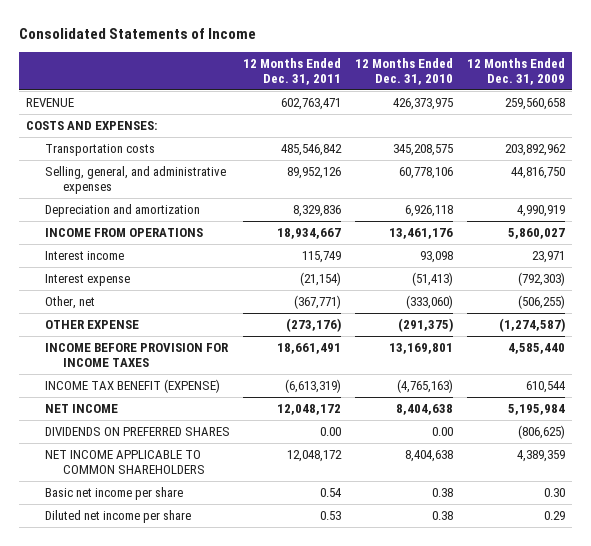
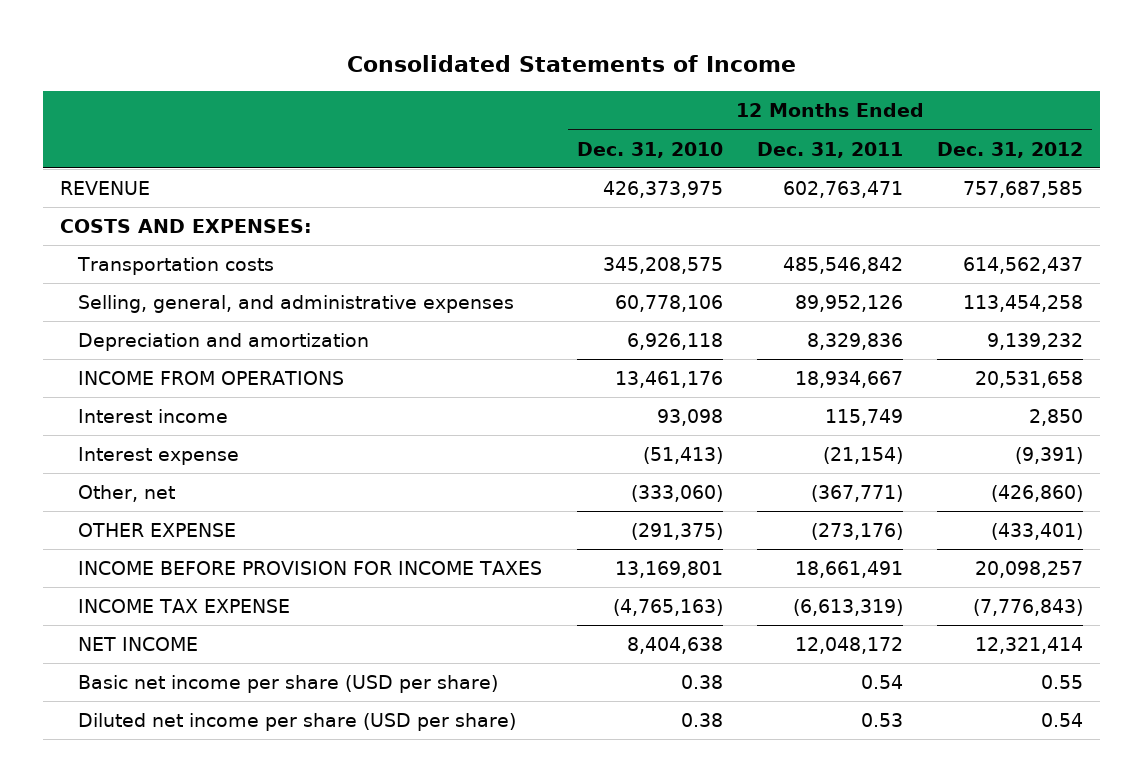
- | 12 Months Ended Dec. 31, 2011 | 12 Months Ended Dec. 31, 2010 | 12 Months Ended Dec. 31, 2009
+ | 12 Months Ended Dec. 31, 2010 | 12 Months Ended Dec. 31, 2011 | 12 Months Ended Dec. 31, 2012
- INCOME TAX BENEFIT (EXPENSE) | (6,613,319) | (4,765,163) | 610,544
+ INCOME TAX EXPENSE | (4,765,163) | (6,613,319) | (7,776,843)
- DIVIDENDS ON PREFERRED SHARES | 0.00 | 0.00 | (806,625)
- NET INCOME APPLICABLE TO COMMON SHAREHOLDERS | 12,048,172 | 8,404,638 | 4,389,359
- Basic net income per share | 0.54 | 0.38 | 0.30
- Diluted net income per share | 0.53 | 0.38 | 0.29
+ Basic net income per share (USD per share) | 0.38 | 0.54 | 0.55
+ Diluted net income per share (USD per share) | 0.38 | 0.53 | 0.54

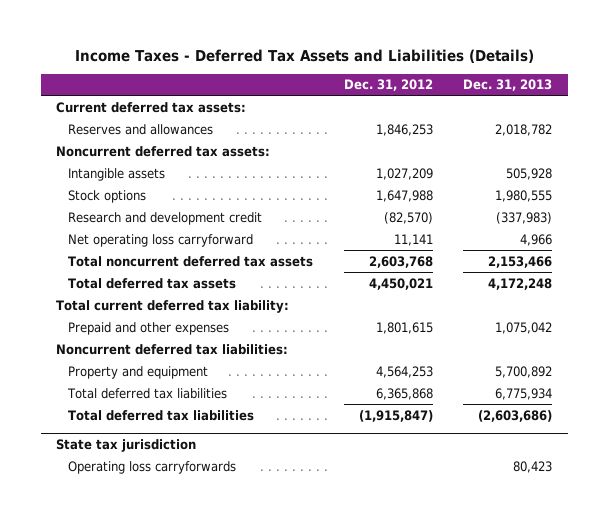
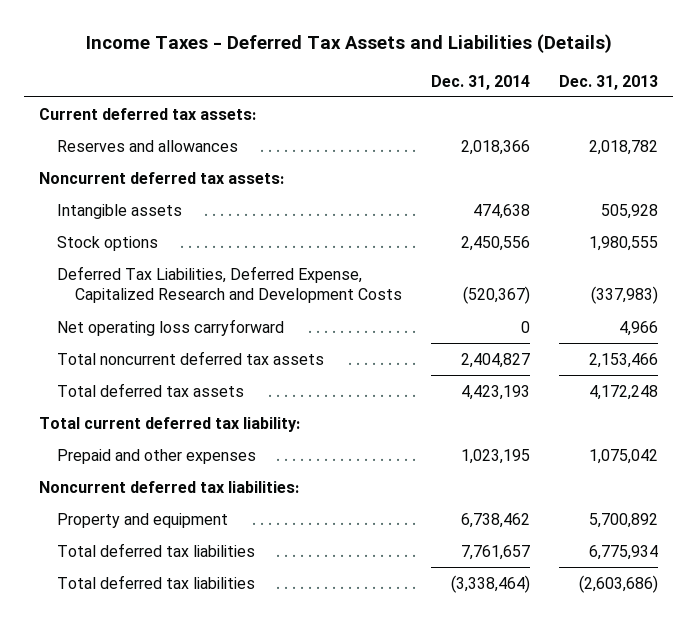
- | Dec. 31, 2012 | Dec. 31, 2013
+ | Dec. 31, 2014 | Dec. 31, 2013
- Research and development credit | (82,570) | (337,983)
+ Deferred Tax Liabilities, Deferred Expense, Capitalized Research and Development Costs | (520,367) | (337,983)
- State tax jurisdiction
- Operating loss carryforwards | | 80,423

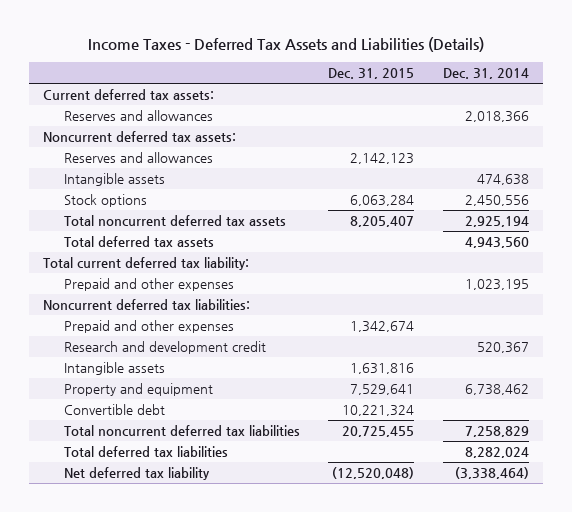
- | Dec. 31, 2014 | Dec. 31, 2013
+ | Dec. 31, 2015 | Dec. 31, 2014
+ Reserves and allowances | 2,142,123 |
- Deferred Tax Liabilities, Deferred Expense, Capitalized Research and Development Costs | (520,367) | (337,983)
- Net operating loss carryforward | 0 | 4,966
- Total noncurrent deferred tax assets | 2,404,827 | 2,153,466
- Total deferred tax assets | 4,423,193 | 4,172,248
+ Total noncurrent deferred tax assets | 8,205,407 | 2,925,194
+ Total deferred tax assets | | 4,943,560
+ Prepaid and other expenses | 1,342,674 |
+ Research and development credit | | 520,367
+ Intangible assets | 1,631,816 |
- Total deferred tax liabilities | 7,761,657 | 6,775,934
- Total deferred tax liabilities | (3,338,464) | (2,603,686)
+ Convertible debt | 10,221,324 |
+ Total noncurrent deferred tax liabilities | 20,725,455 | 7,258,829
+ Total deferred tax liabilities | | 8,282,024
+ Net deferred tax liability | (12,520,048) | (3,338,464)

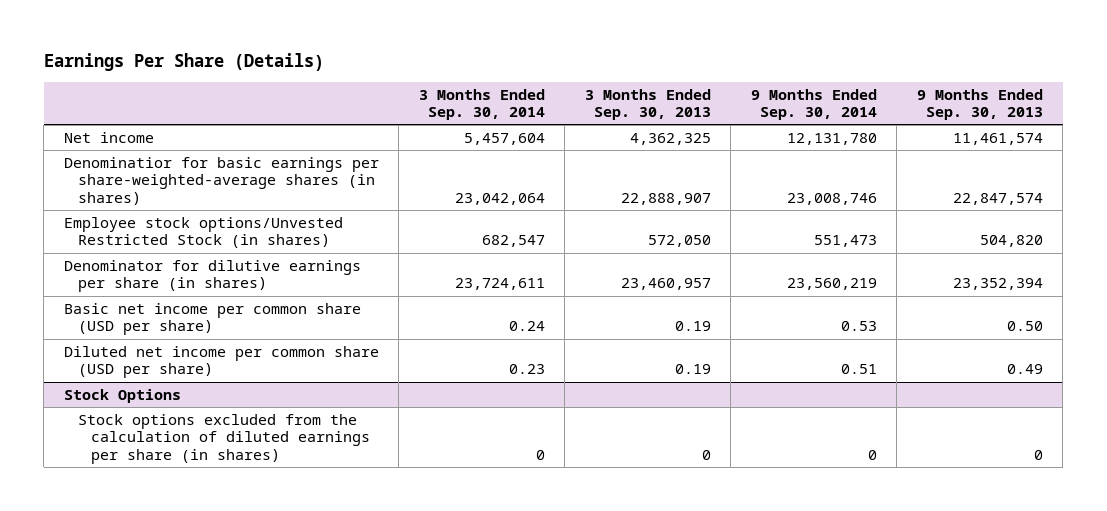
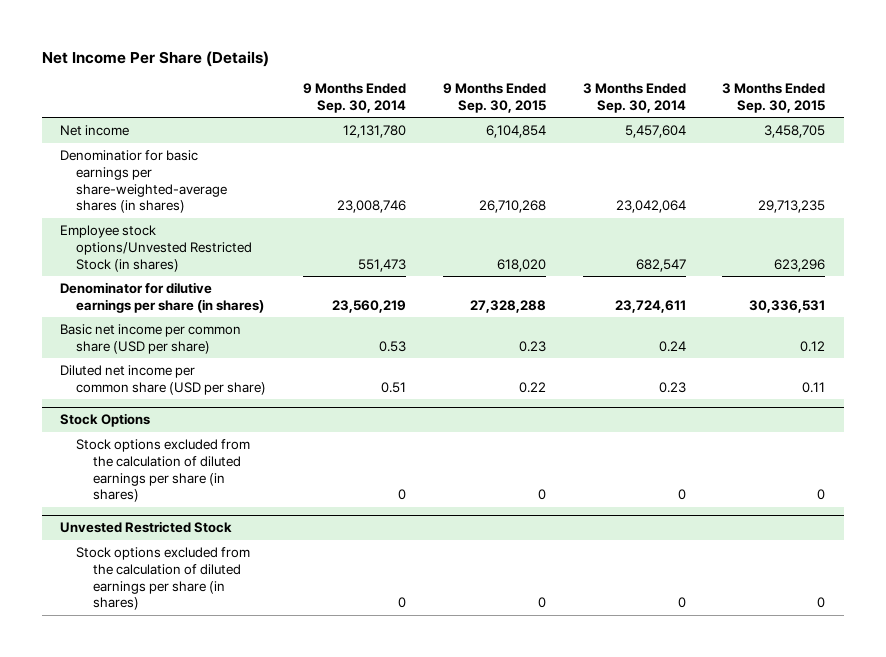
- Earnings Per Share (Details)
+ Net Income Per Share (Details)
- | 3 Months Ended Sep. 30, 2014 | 3 Months Ended Sep. 30, 2013 | 9 Months Ended Sep. 30, 2014 | 9 Months Ended Sep. 30, 2013
+ | 9 Months Ended Sep. 30, 2014 | 9 Months Ended Sep. 30, 2015 | 3 Months Ended Sep. 30, 2014 | 3 Months Ended Sep. 30, 2015
+ Unvested Restricted Stock
+ Stock options excluded from the calculation of diluted earnings per share (in shares) | 0 | 0 | 0 | 0

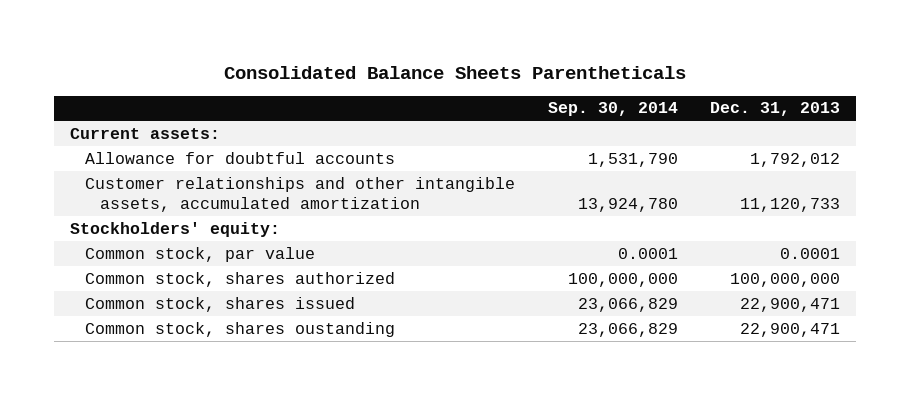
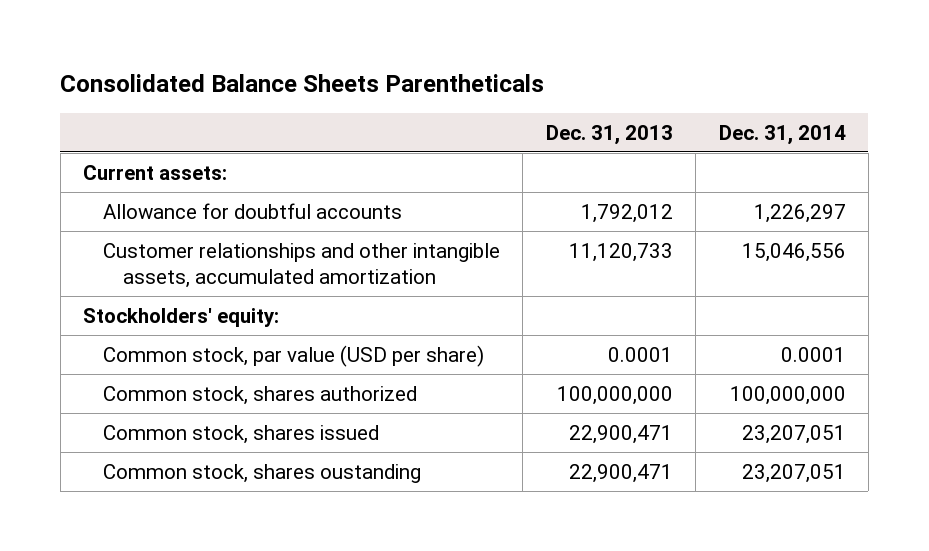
- | Sep. 30, 2014 | Dec. 31, 2013
+ | Dec. 31, 2013 | Dec. 31, 2014
- Common stock, par value | 0.0001 | 0.0001
+ Common stock, par value (USD per share) | 0.0001 | 0.0001

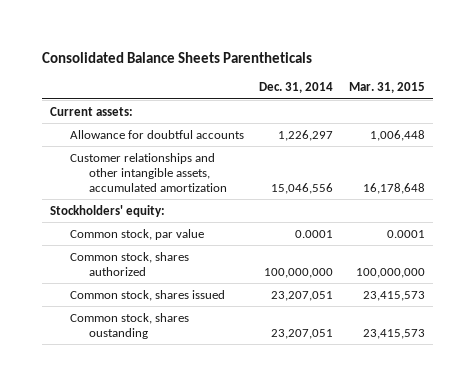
- | Dec. 31, 2013 | Dec. 31, 2014
+ | Dec. 31, 2014 | Mar. 31, 2015
- Common stock, par value (USD per share) | 0.0001 | 0.0001
+ Common stock, par value | 0.0001 | 0.0001

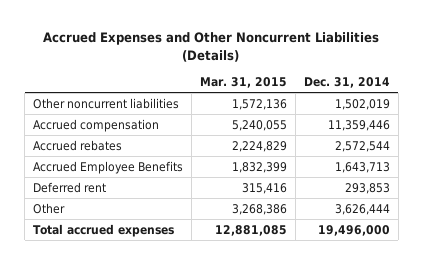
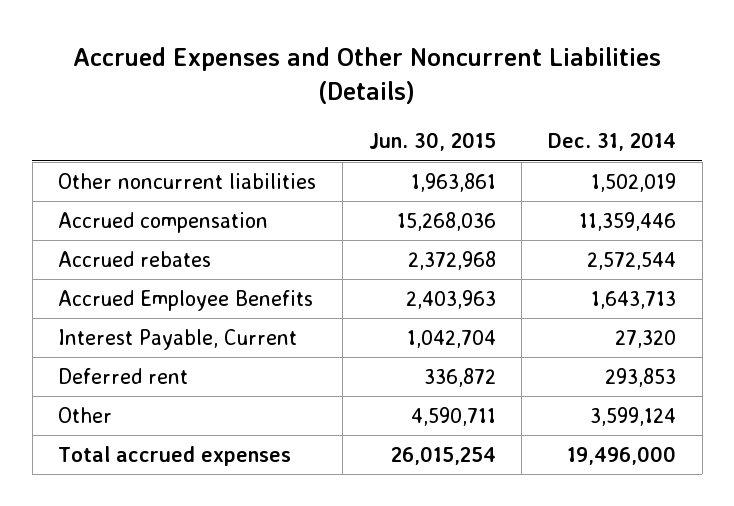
- | Mar. 31, 2015 | Dec. 31, 2014
+ | Jun. 30, 2015 | Dec. 31, 2014
+ Interest Payable, Current | 1,042,704 | 27,320
- Other | 3,268,386 | 3,626,444
+ Other | 4,590,711 | 3,599,124

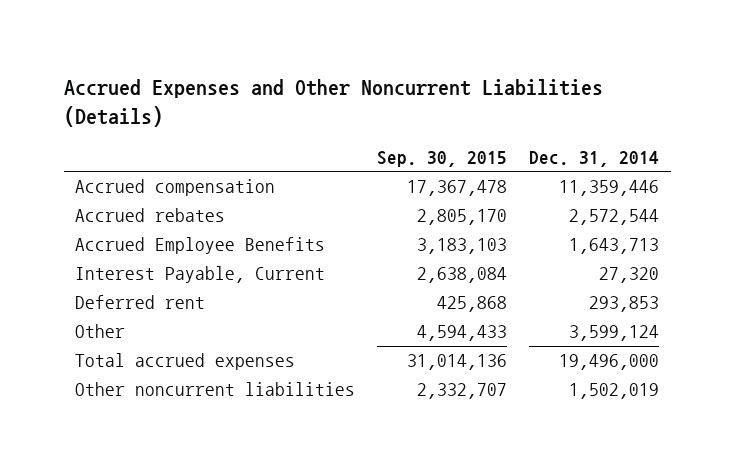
- | Jun. 30, 2015 | Dec. 31, 2014
+ | Sep. 30, 2015 | Dec. 31, 2014
moved down: Other noncurrent liabilities | 2,332,707 | 1,502,019

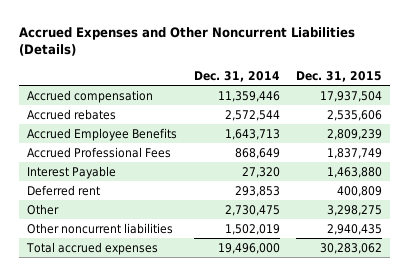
- | Sep. 30, 2015 | Dec. 31, 2014
+ | Dec. 31, 2014 | Dec. 31, 2015
- Interest Payable, Current | 2,638,084 | 27,320
+ Accrued Professional Fees | 868,649 | 1,837,749
+ Interest Payable | 27,320 | 1,463,880
- Other | 4,594,433 | 3,599,124
+ Other | 2,730,475 | 3,298,275
moved down: Total accrued expenses | 19,496,000 | 30,283,062

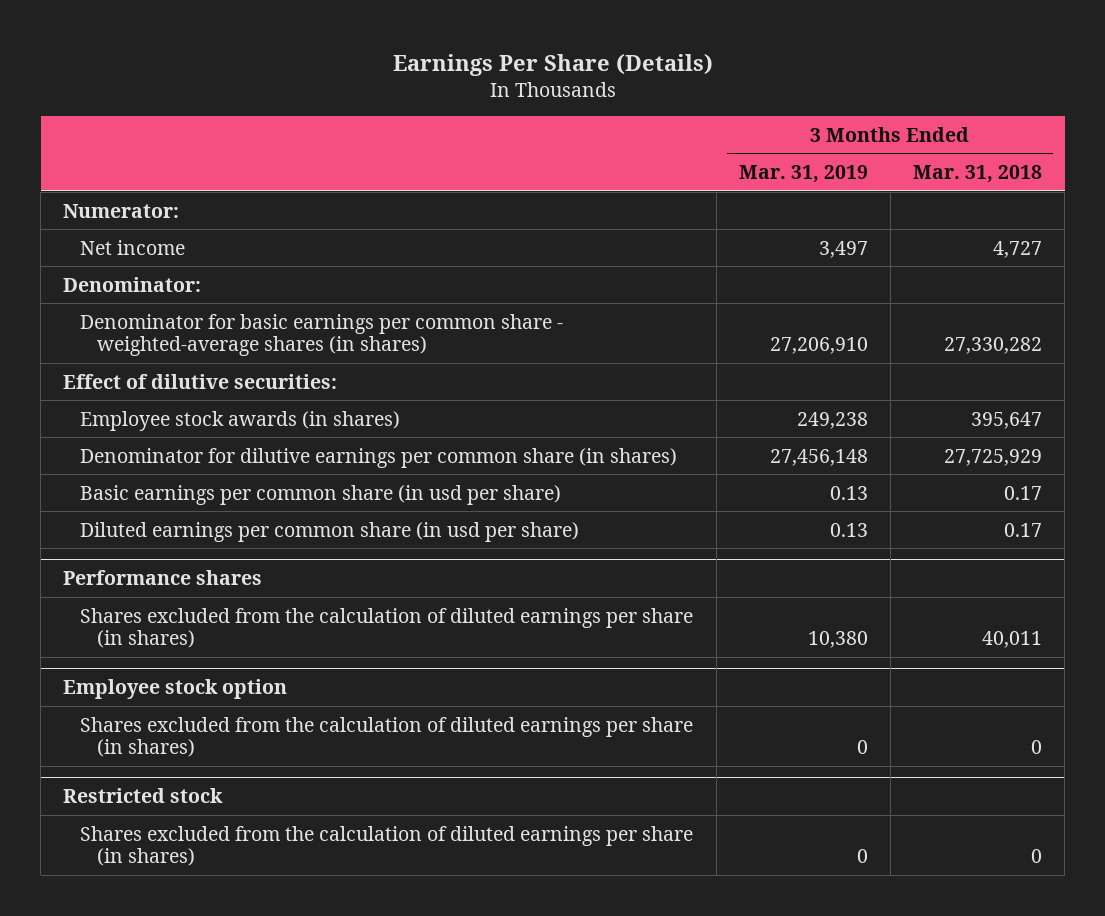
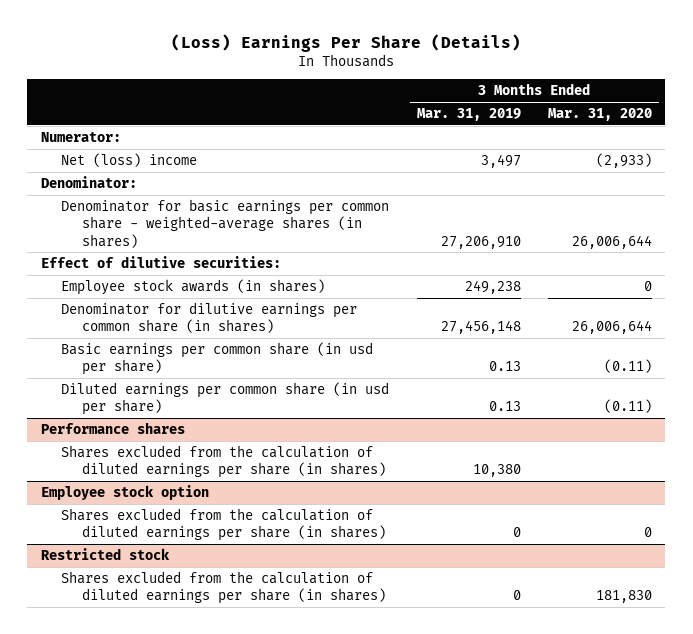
- Earnings Per Share (Details)
+ (Loss) Earnings Per Share (Details)
- | 3 Months Ended Mar. 31, 2019 | 3 Months Ended Mar. 31, 2018
+ | 3 Months Ended Mar. 31, 2019 | 3 Months Ended Mar. 31, 2020
- Net income | 3,497 | 4,727
+ Net (loss) income | 3,497 | (2,933)

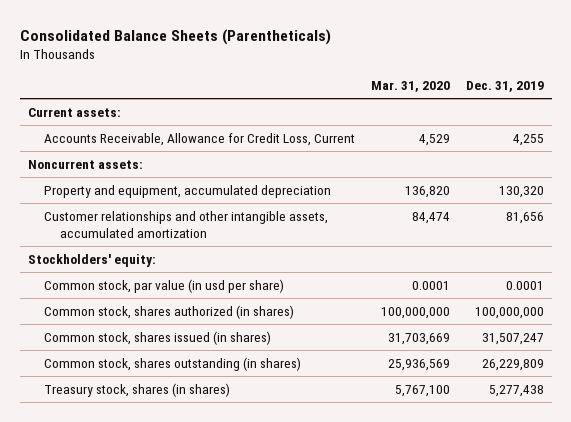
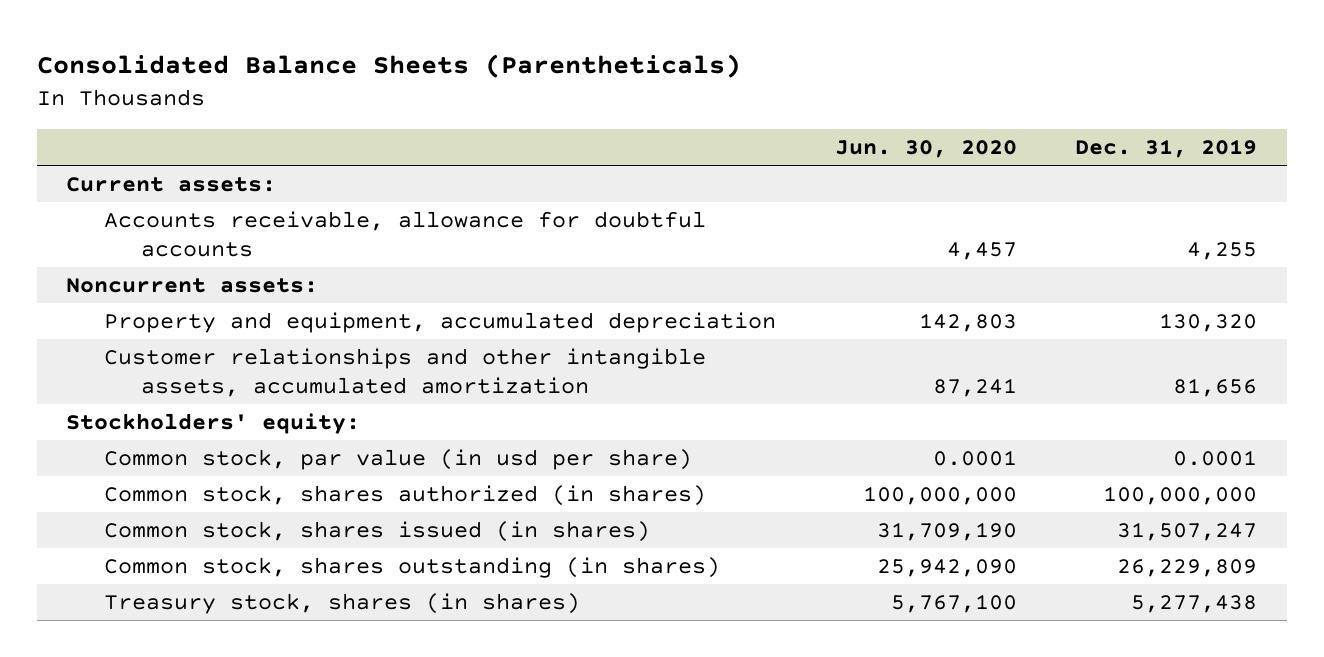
- | Mar. 31, 2020 | Dec. 31, 2019
+ | Jun. 30, 2020 | Dec. 31, 2019
- Accounts Receivable, Allowance for Credit Loss, Current | 4,529 | 4,255
+ Accounts receivable, allowance for doubtful accounts | 4,457 | 4,255

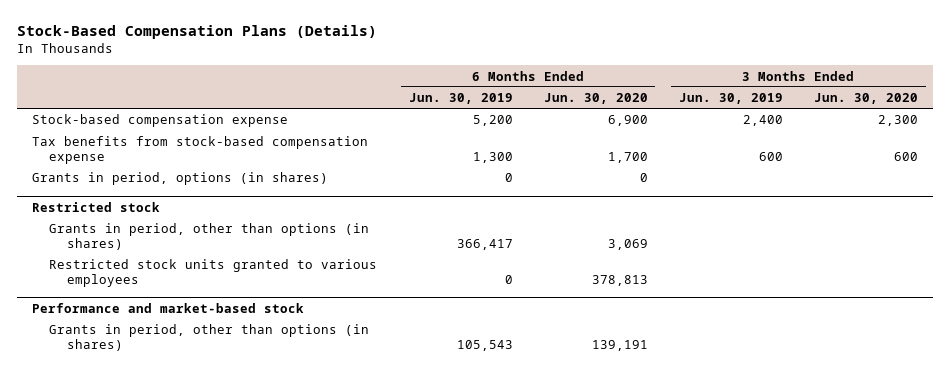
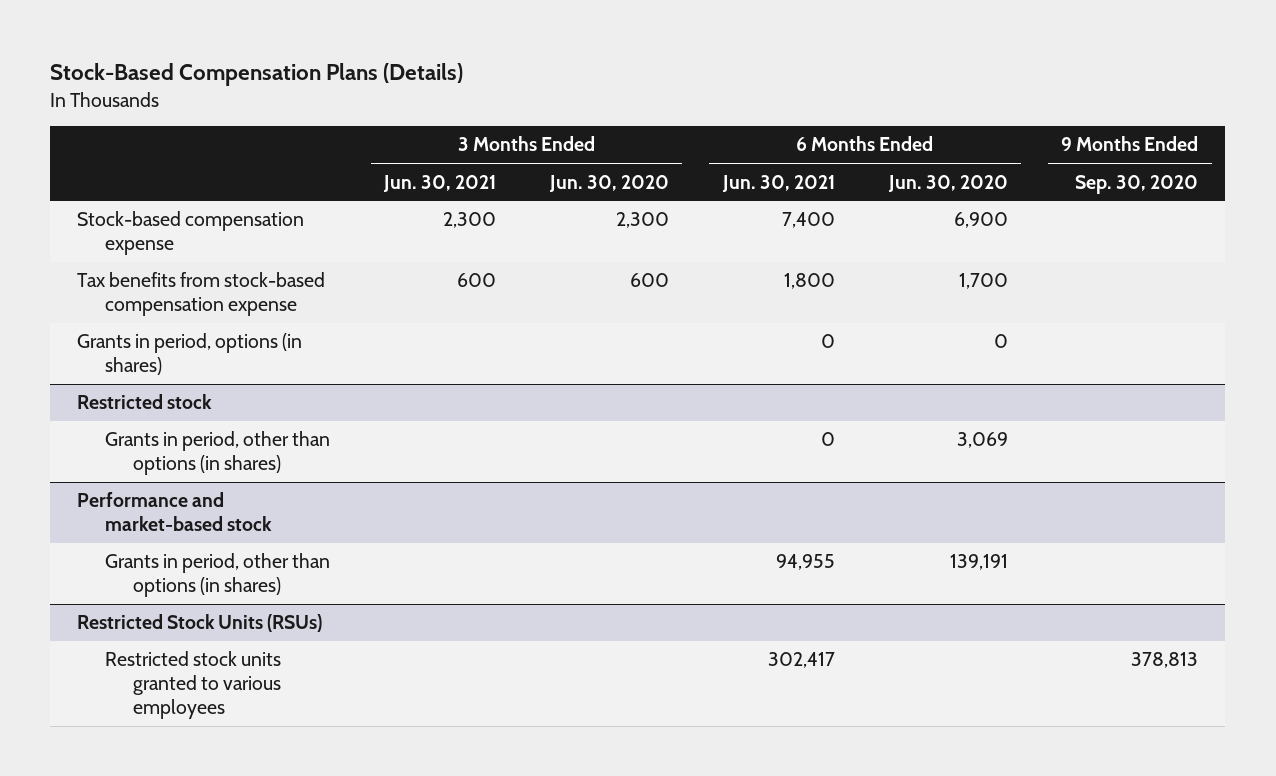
- | 6 Months Ended Jun. 30, 2019 | 6 Months Ended Jun. 30, 2020 | 3 Months Ended Jun. 30, 2019 | 3 Months Ended Jun. 30, 2020
+ | 3 Months Ended Jun. 30, 2021 | 3 Months Ended Jun. 30, 2020 | 6 Months Ended Jun. 30, 2021 | 6 Months Ended Jun. 30, 2020 | 9 Months Ended Sep. 30, 2020
@ Restricted stock
- Restricted stock units granted to various employees | 0 | 378,813 | |
+ Restricted Stock Units (RSUs)
+ Restricted stock units granted to various employees | | | 302,417 | | 378,813

